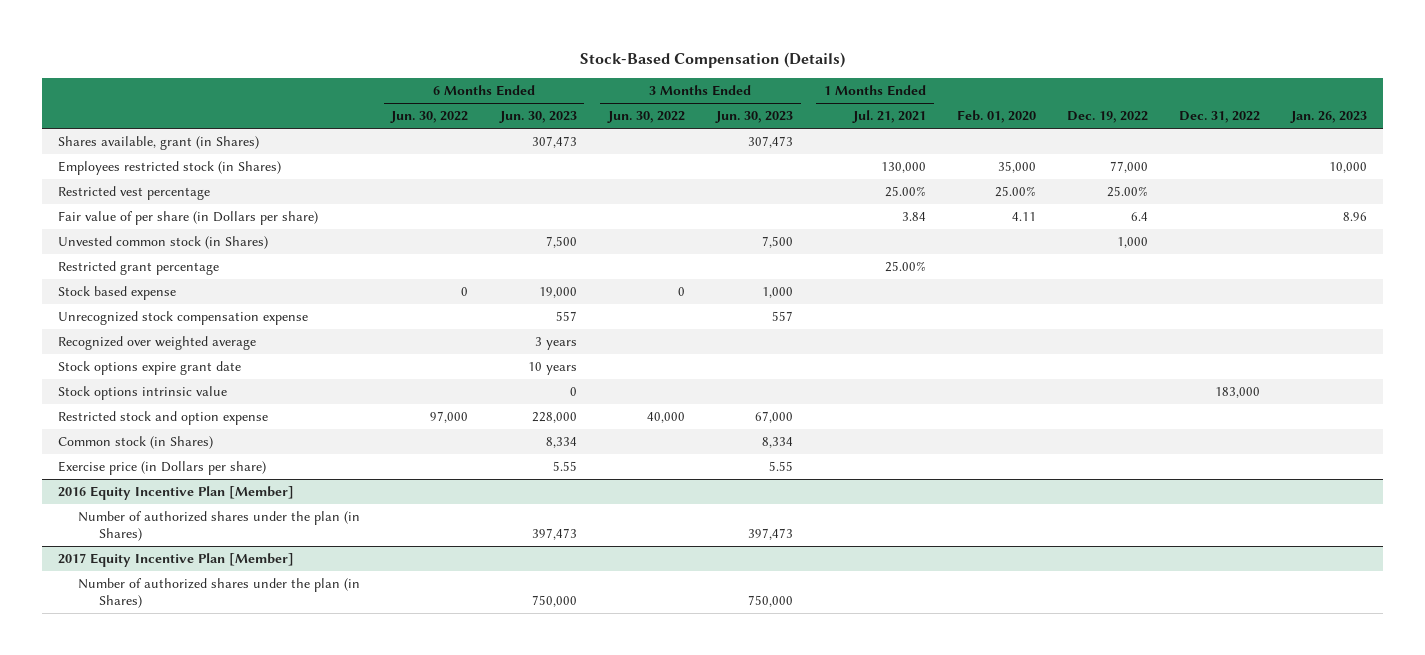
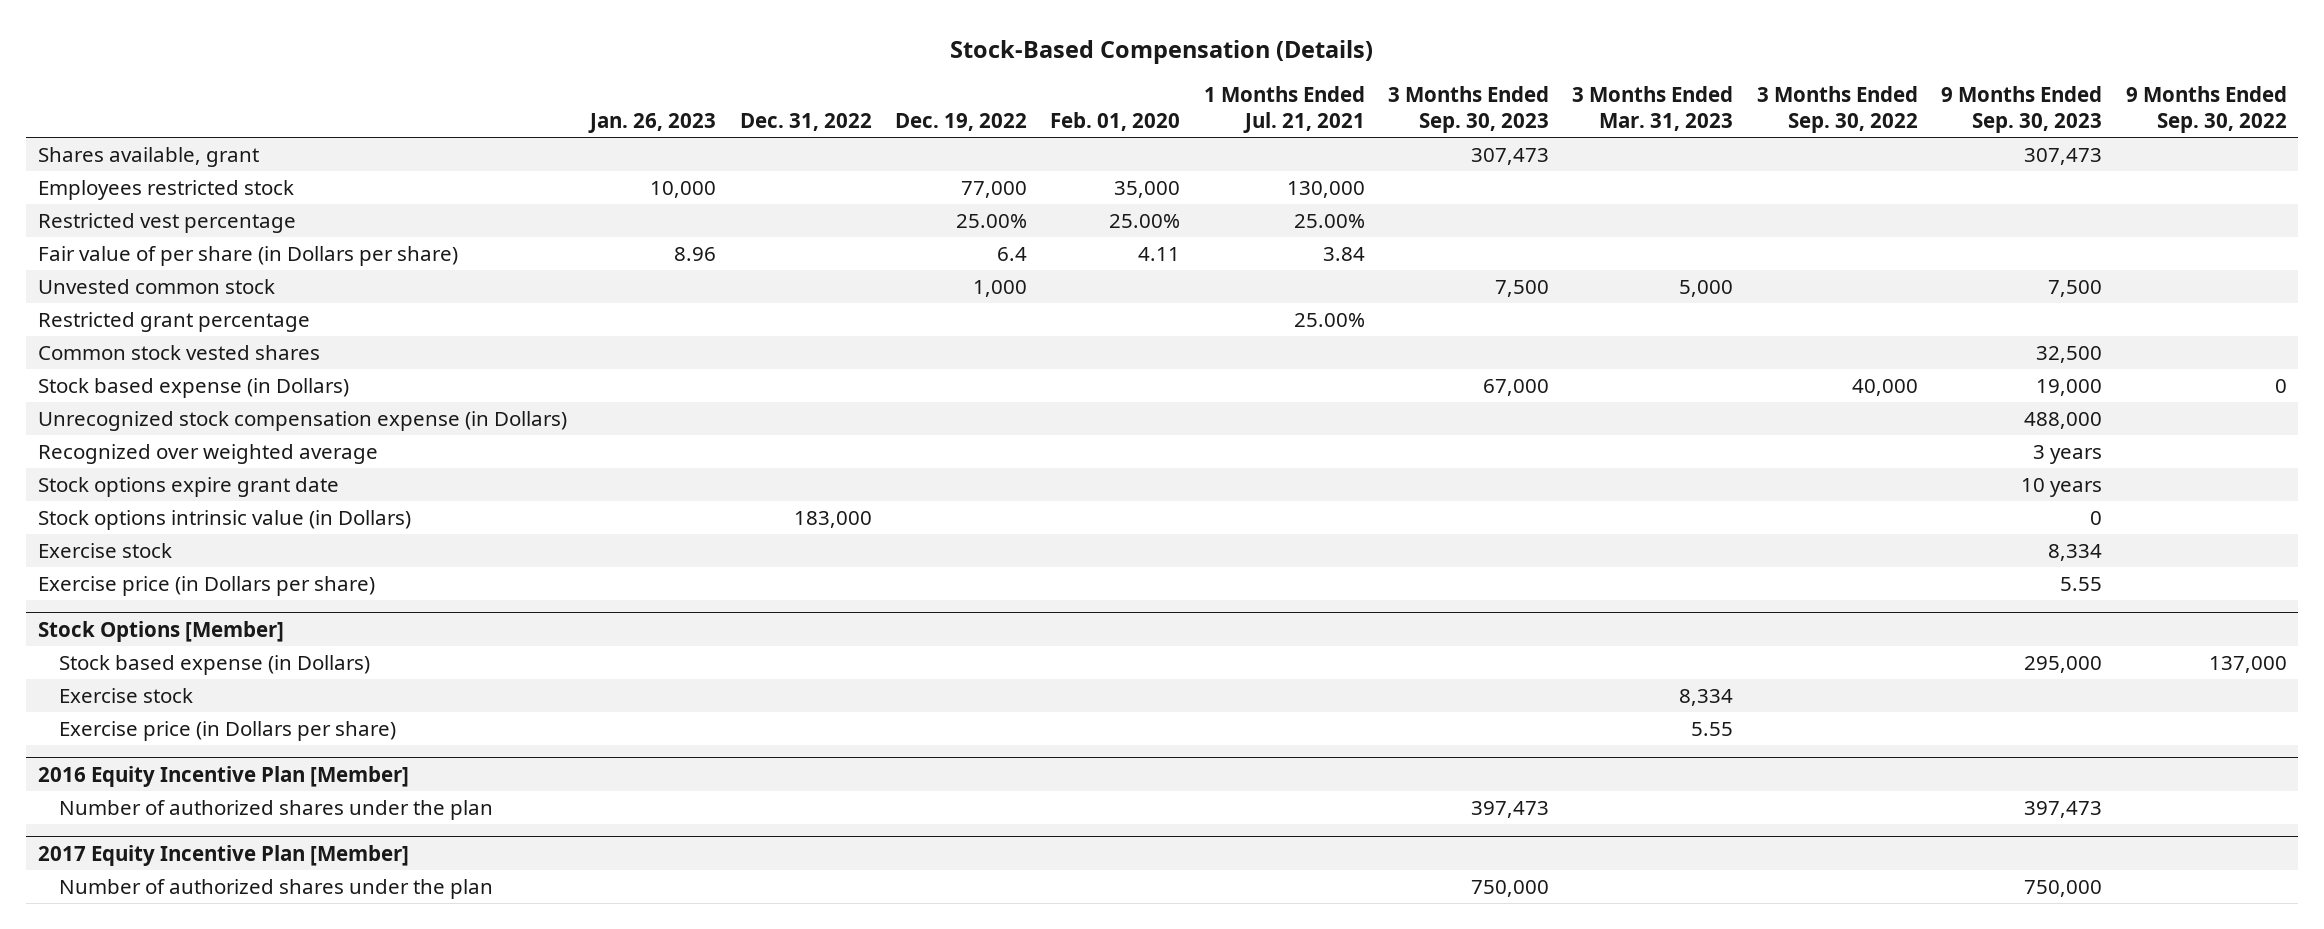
- | 6 Months Ended Jun. 30, 2022 | 6 Months Ended Jun. 30, 2023 | 3 Months Ended Jun. 30, 2022 | 3 Months Ended Jun. 30, 2023 | 1 Months Ended Jul. 21, 2021 | Feb. 01, 2020 | Dec. 19, 2022 | Dec. 31, 2022 | Jan. 26, 2023
+ | Jan. 26, 2023 | Dec. 31, 2022 | Dec. 19, 2022 | Feb. 01, 2020 | 1 Months Ended Jul. 21, 2021 | 3 Months Ended Sep. 30, 2023 | 3 Months Ended Mar. 31, 2023 | 3 Months Ended Sep. 30, 2022 | 9 Months Ended Sep. 30, 2023 | 9 Months Ended Sep. 30, 2022
- Shares available, grant (in Shares) | | 307,473 | | 307,473 | | | | |
- Employees restricted stock (in Shares) | | | | | 130,000 | 35,000 | 77,000 | | 10,000
+ Shares available, grant | | | | | | 307,473 | | | 307,473 |
+ Employees restricted stock | 10,000 | | 77,000 | 35,000 | 130,000 | | | | |
- Unvested common stock (in Shares) | | 7,500 | | 7,500 | | | 1,000 | |
+ Unvested common stock | | | 1,000 | | | 7,500 | 5,000 | | 7,500 |
- Stock based expense | 0 | 19,000 | 0 | 1,000 | | | | |
- Unrecognized stock compensation expense | | 557 | | 557 | | | | |
+ Common stock vested shares | | | | | | | | | 32,500 |
+ Stock based expense (in Dollars) | | | | | | 67,000 | | 40,000 | 19,000 | 0
+ Unrecognized stock compensation expense (in Dollars) | | | | | | | | | 488,000 |
- Stock options intrinsic value | | 0 | | | | | | 183,000 |
- Restricted stock and option expense | 97,000 | 228,000 | 40,000 | 67,000 | | | | |
- Common stock (in Shares) | | 8,334 | | 8,334 | | | | |
+ Stock options intrinsic value (in Dollars) | | 183,000 | | | | | | | 0 |
+ Exercise stock | | | | | | | | | 8,334 |
+ Stock Options [Member]
+ Stock based expense (in Dollars) | | | | | | | | | 295,000 | 137,000
+ Exercise stock | | | | | | | 8,334 | | |
+ Exercise price (in Dollars per share) | | | | | | | 5.55 | | |
@ 2016 Equity Incentive Plan [Member]
- Number of authorized shares under the plan (in Shares) | | 397,473 | | 397,473 | | | | |
+ Number of authorized shares under the plan | | | | | | 397,473 | | | 397,473 |
@ 2017 Equity Incentive Plan [Member]
- Number of authorized shares under the plan (in Shares) | | 750,000 | | 750,000 | | | | |
+ Number of authorized shares under the plan | | | | | | 750,000 | | | 750,000 |

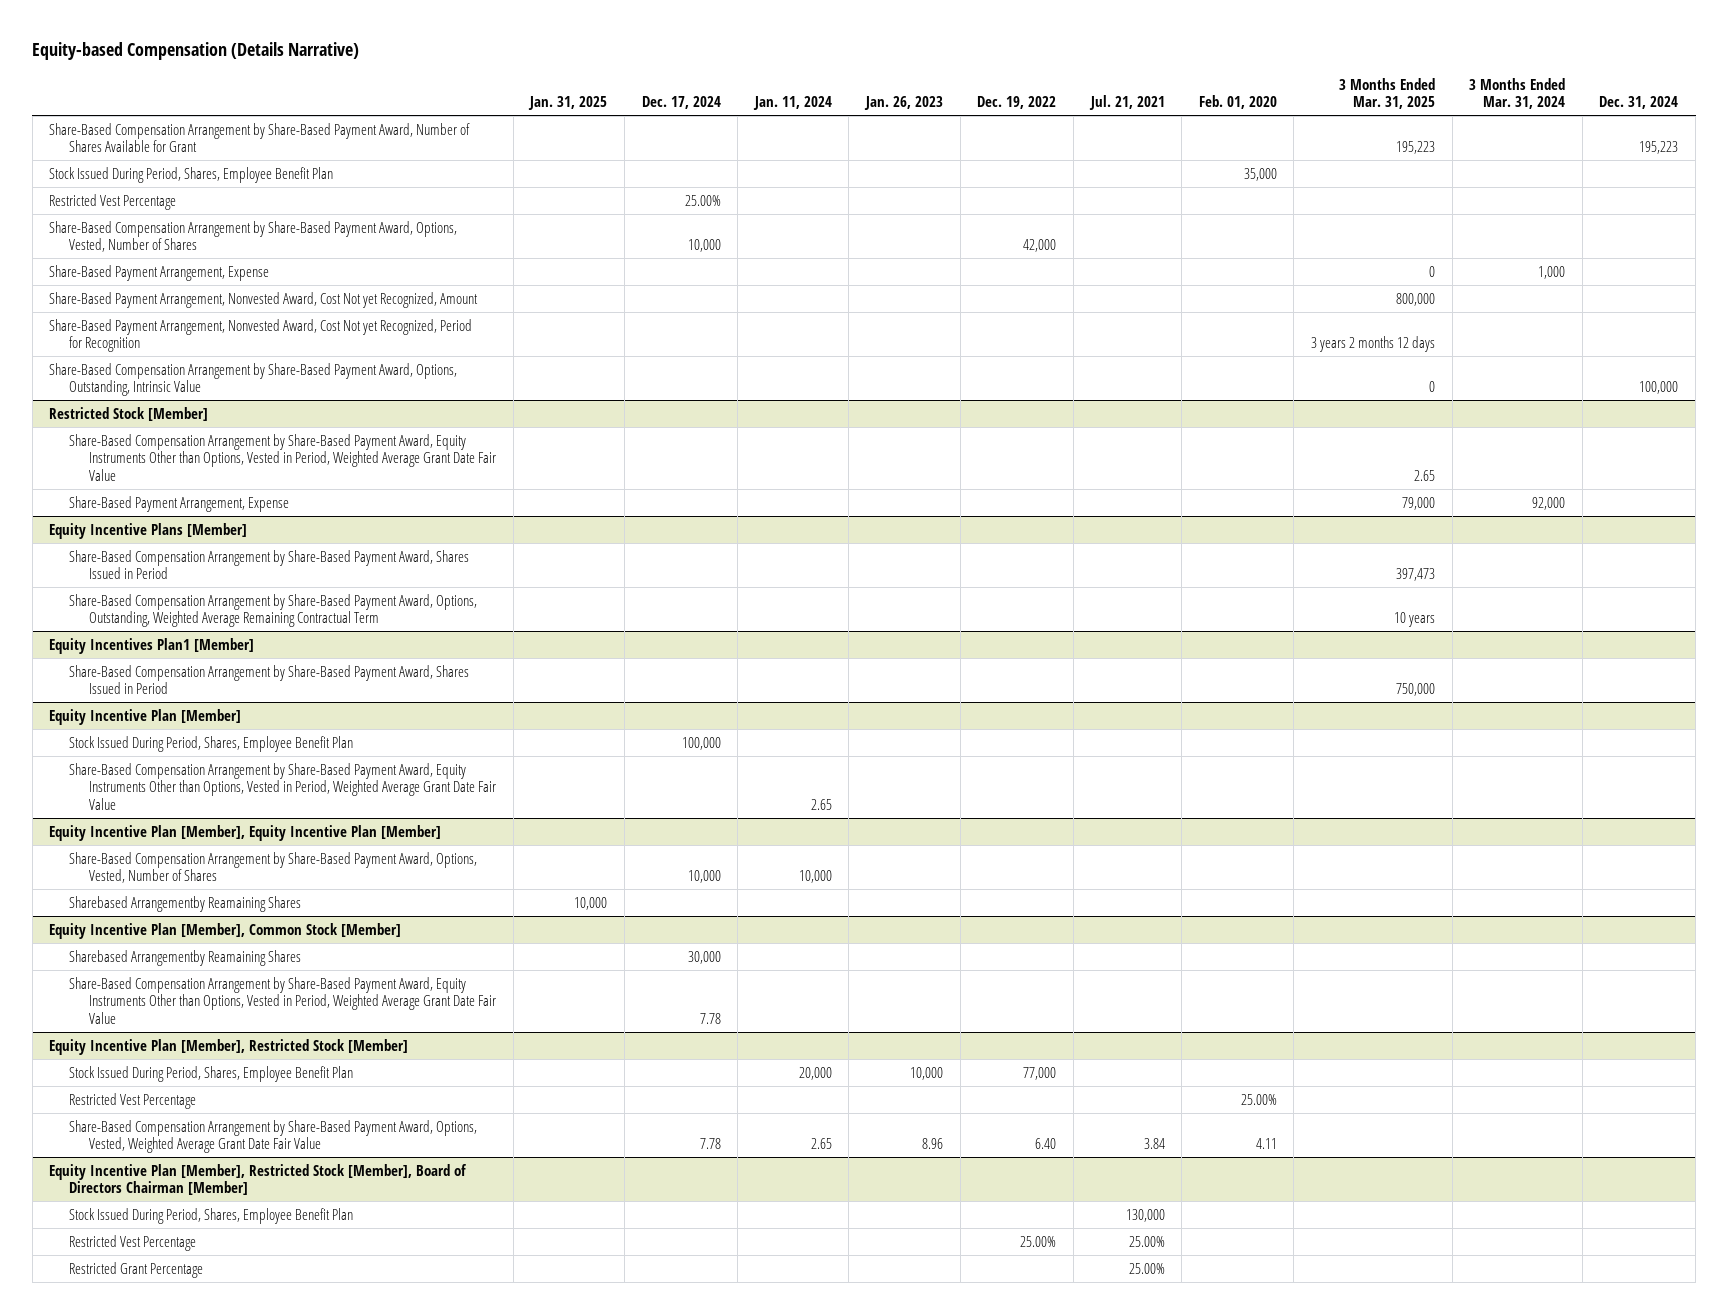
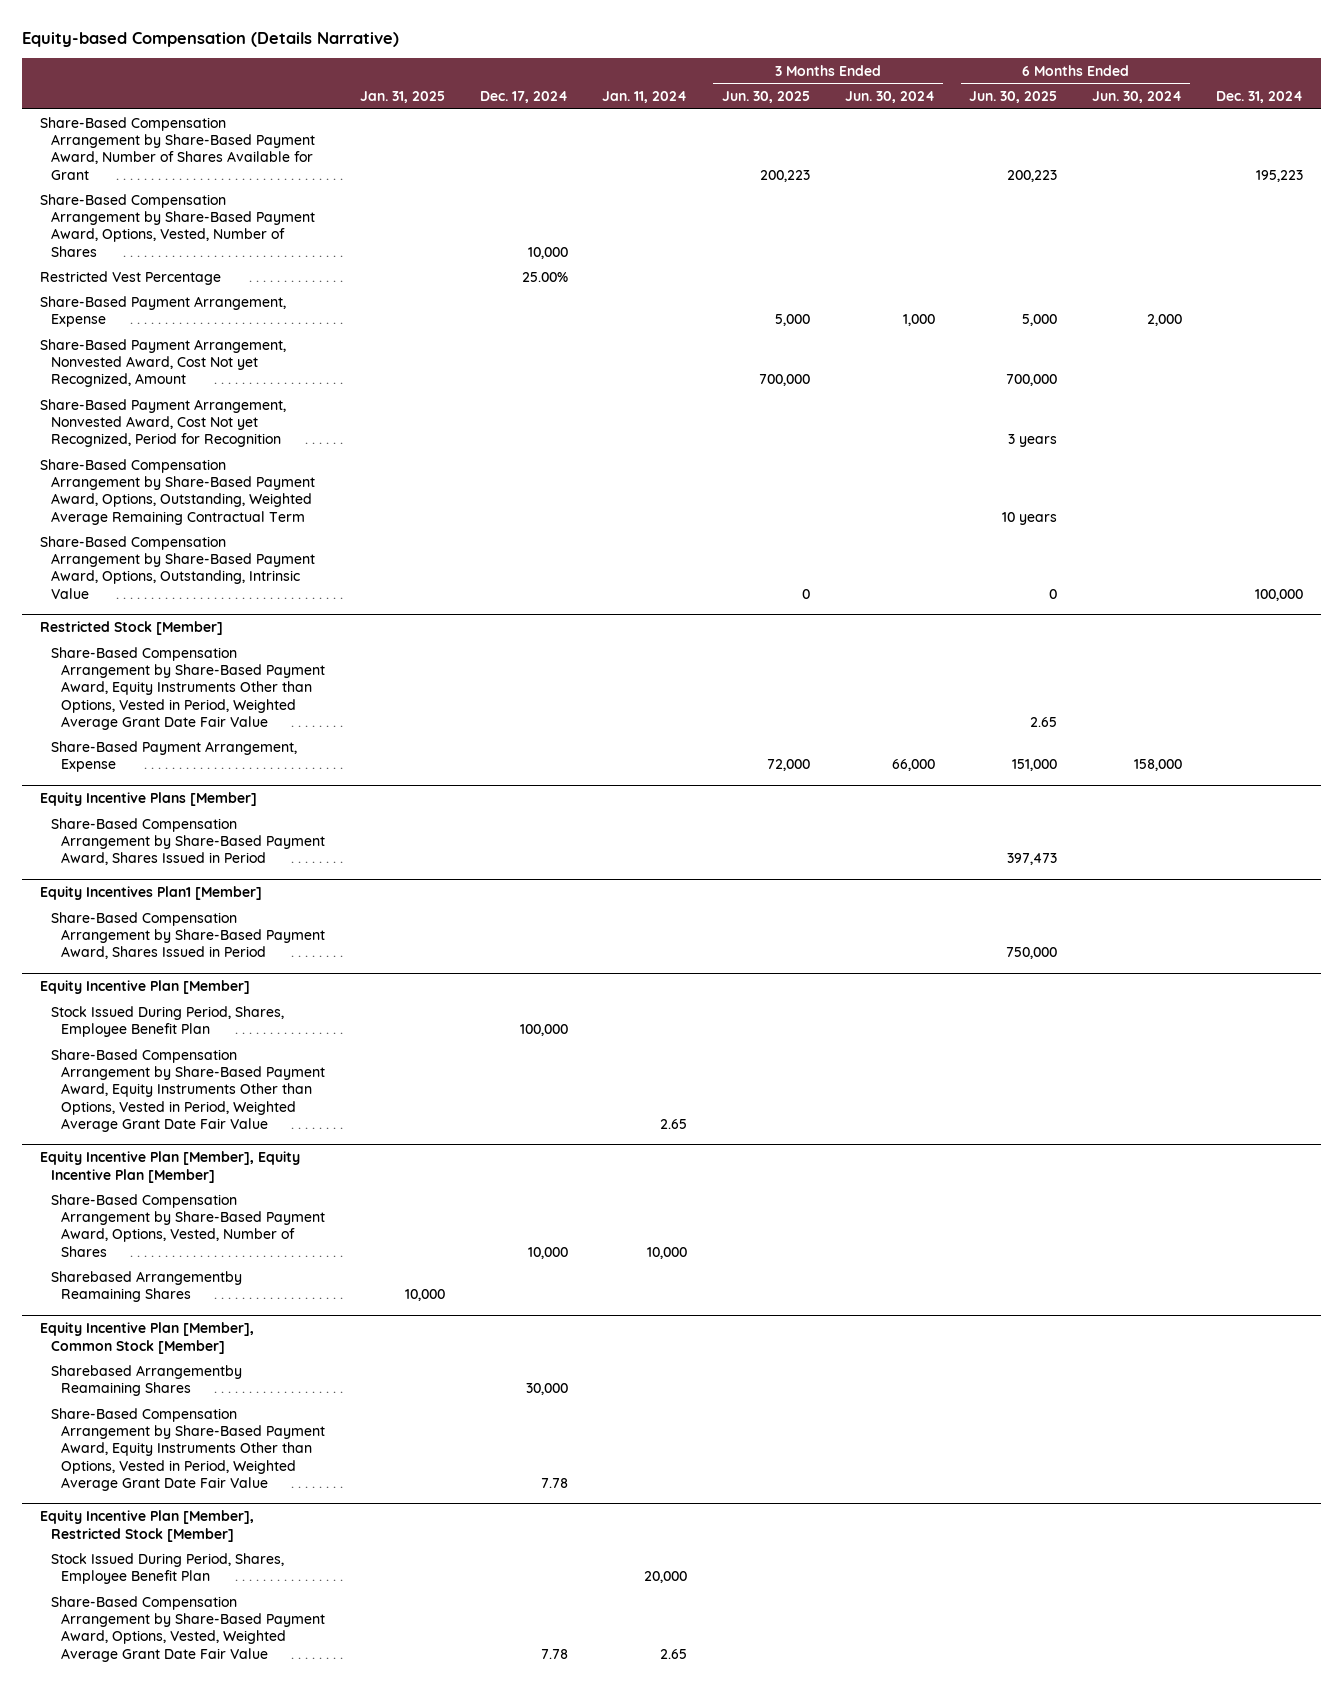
- | Jan. 31, 2025 | Dec. 17, 2024 | Jan. 11, 2024 | Jan. 26, 2023 | Dec. 19, 2022 | Jul. 21, 2021 | Feb. 01, 2020 | 3 Months Ended Mar. 31, 2025 | 3 Months Ended Mar. 31, 2024 | Dec. 31, 2024
+ | Jan. 31, 2025 | Dec. 17, 2024 | Jan. 11, 2024 | 3 Months Ended Jun. 30, 2025 | 3 Months Ended Jun. 30, 2024 | 6 Months Ended Jun. 30, 2025 | 6 Months Ended Jun. 30, 2024 | Dec. 31, 2024
- Stock Issued During Period, Shares, Employee Benefit Plan | | | | | | | 35,000 | | |
moved down: Restricted Vest Percentage | | 25.00% | | | | | |
+ Share-Based Compensation Arrangement by Share-Based Payment Award, Options, Outstanding, Weighted Average Remaining Contractual Term | | | | | | 10 years | |
@ Equity Incentive Plans [Member]
- Share-Based Compensation Arrangement by Share-Based Payment Award, Options, Outstanding, Weighted Average Remaining Contractual Term | | | | | | | | 10 years | |
@ Equity Incentive Plan [Member], Restricted Stock [Member]
- Restricted Vest Percentage | | | | | | | 25.00% | | |
- Equity Incentive Plan [Member], Restricted Stock [Member], Board of Directors Chairman [Member]
- Stock Issued During Period, Shares, Employee Benefit Plan | | | | | | 130,000 | | | |
- Restricted Vest Percentage | | | | | 25.00% | 25.00% | | | |
- Restricted Grant Percentage | | | | | | 25.00% | | | |

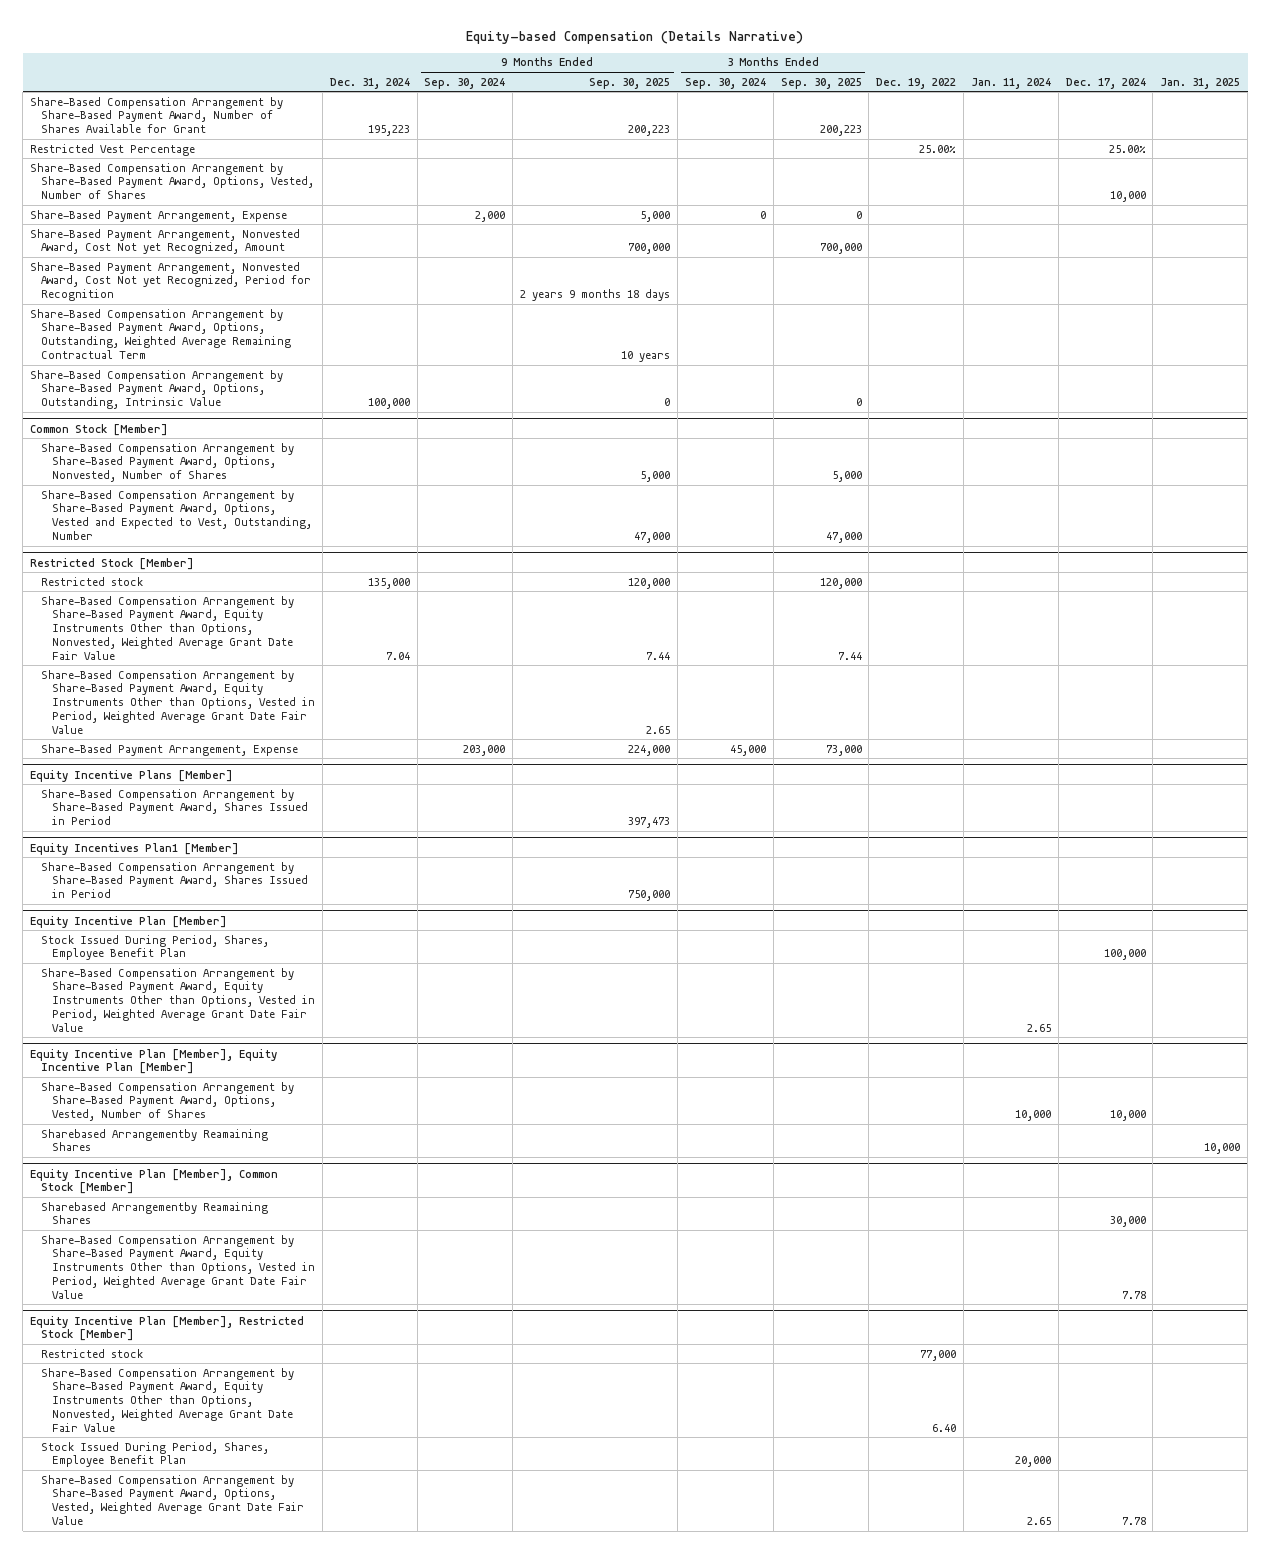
- | Jan. 31, 2025 | Dec. 17, 2024 | Jan. 11, 2024 | 3 Months Ended Jun. 30, 2025 | 3 Months Ended Jun. 30, 2024 | 6 Months Ended Jun. 30, 2025 | 6 Months Ended Jun. 30, 2024 | Dec. 31, 2024
+ | Dec. 31, 2024 | 9 Months Ended Sep. 30, 2024 | 9 Months Ended Sep. 30, 2025 | 3 Months Ended Sep. 30, 2024 | 3 Months Ended Sep. 30, 2025 | Dec. 19, 2022 | Jan. 11, 2024 | Dec. 17, 2024 | Jan. 31, 2025
moved down: Share-Based Compensation Arrangement by Share-Based Payment Award, Options, Vested, Number of Shares | | | | | | | | 10,000 |
+ Common Stock [Member]
+ Share-Based Compensation Arrangement by Share-Based Payment Award, Options, Nonvested, Number of Shares | | | 5,000 | | 5,000 | | | |
+ Share-Based Compensation Arrangement by Share-Based Payment Award, Options, Vested and Expected to Vest, Outstanding, Number | | | 47,000 | | 47,000 | | | |
@ Restricted Stock [Member]
+ Restricted stock | 135,000 | | 120,000 | | 120,000 | | | |
+ Share-Based Compensation Arrangement by Share-Based Payment Award, Equity Instruments Other than Options, Nonvested, Weighted Average Grant Date Fair Value | 7.04 | | 7.44 | | 7.44 | | | |
@ Equity Incentive Plan [Member], Restricted Stock [Member]
+ Restricted stock | | | | | | 77,000 | | |
+ Share-Based Compensation Arrangement by Share-Based Payment Award, Equity Instruments Other than Options, Nonvested, Weighted Average Grant Date Fair Value | | | | | | 6.40 | | |

